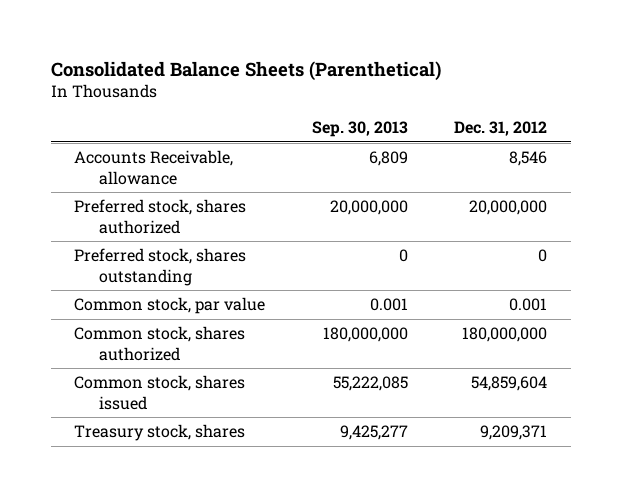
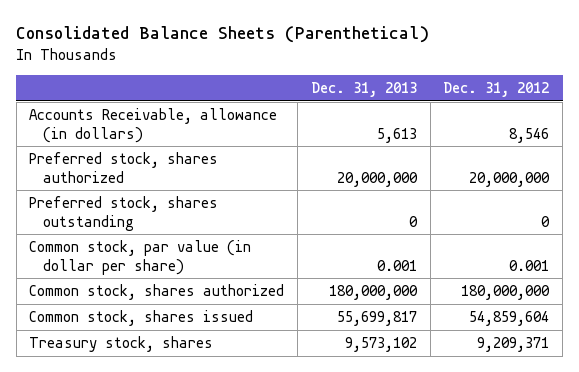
- | Sep. 30, 2013 | Dec. 31, 2012
+ | Dec. 31, 2013 | Dec. 31, 2012
- Accounts Receivable, allowance | 6,809 | 8,546
+ Accounts Receivable, allowance (in dollars) | 5,613 | 8,546
- Common stock, par value | 0.001 | 0.001
+ Common stock, par value (in dollar per share) | 0.001 | 0.001

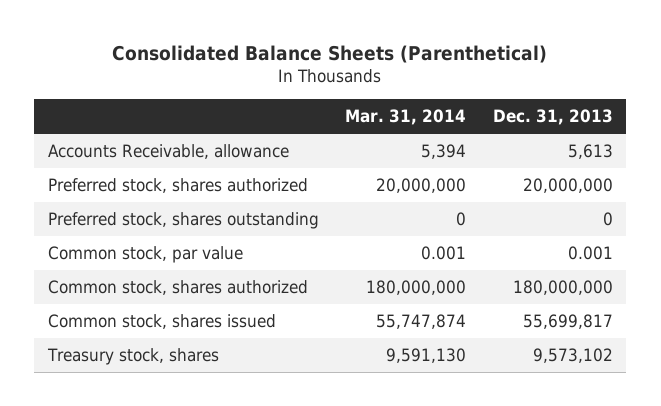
- | Dec. 31, 2013 | Dec. 31, 2012
+ | Mar. 31, 2014 | Dec. 31, 2013
- Accounts Receivable, allowance (in dollars) | 5,613 | 8,546
+ Accounts Receivable, allowance | 5,394 | 5,613
- Common stock, par value (in dollar per share) | 0.001 | 0.001
+ Common stock, par value | 0.001 | 0.001

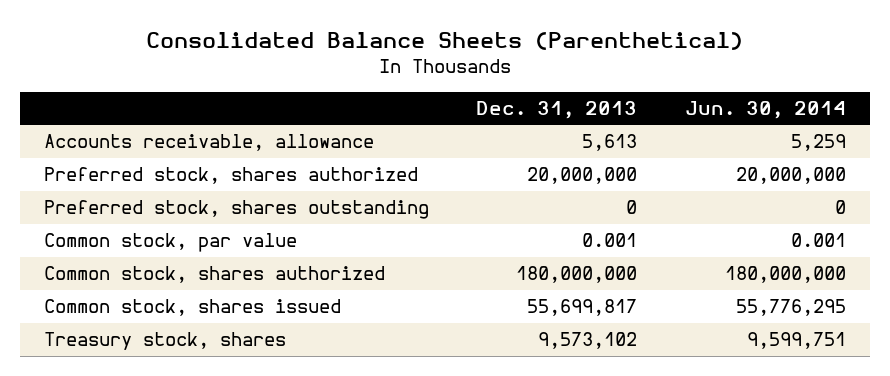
- | Mar. 31, 2014 | Dec. 31, 2013
+ | Dec. 31, 2013 | Jun. 30, 2014
- Accounts Receivable, allowance | 5,394 | 5,613
+ Accounts receivable, allowance | 5,613 | 5,259

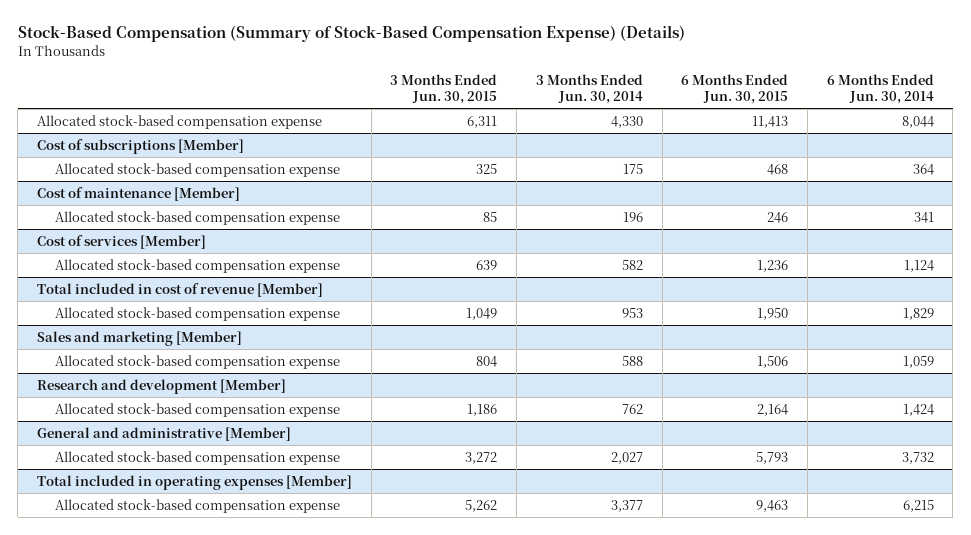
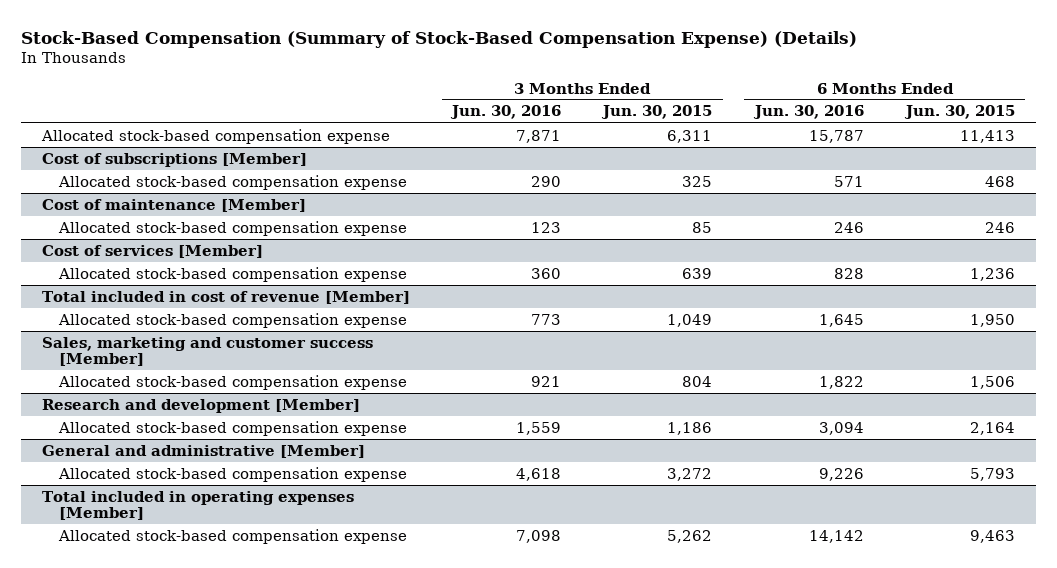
- | 3 Months Ended Jun. 30, 2015 | 3 Months Ended Jun. 30, 2014 | 6 Months Ended Jun. 30, 2015 | 6 Months Ended Jun. 30, 2014
+ | 3 Months Ended Jun. 30, 2016 | 3 Months Ended Jun. 30, 2015 | 6 Months Ended Jun. 30, 2016 | 6 Months Ended Jun. 30, 2015
- Sales and marketing [Member]
+ Sales, marketing and customer success [Member]

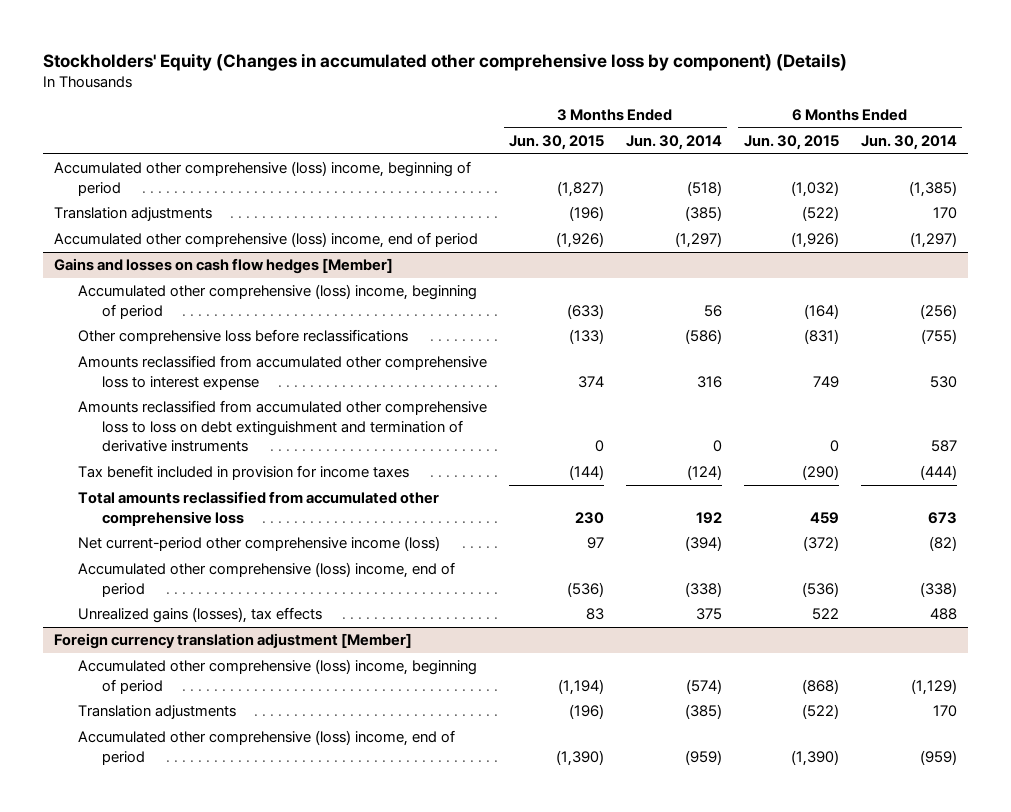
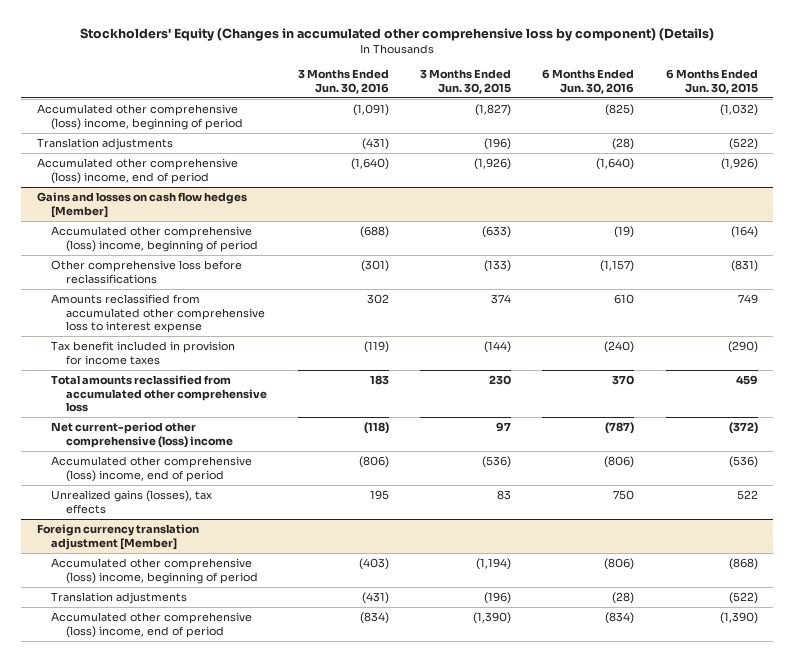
- | 3 Months Ended Jun. 30, 2015 | 3 Months Ended Jun. 30, 2014 | 6 Months Ended Jun. 30, 2015 | 6 Months Ended Jun. 30, 2014
+ | 3 Months Ended Jun. 30, 2016 | 3 Months Ended Jun. 30, 2015 | 6 Months Ended Jun. 30, 2016 | 6 Months Ended Jun. 30, 2015
@ Gains and losses on cash flow hedges [Member]
- Amounts reclassified from accumulated other comprehensive loss to loss on debt extinguishment and termination of derivative instruments | 0 | 0 | 0 | 587
- Net current-period other comprehensive income (loss) | 97 | (394) | (372) | (82)
+ Net current-period other comprehensive (loss) income | (118) | 97 | (787) | (372)

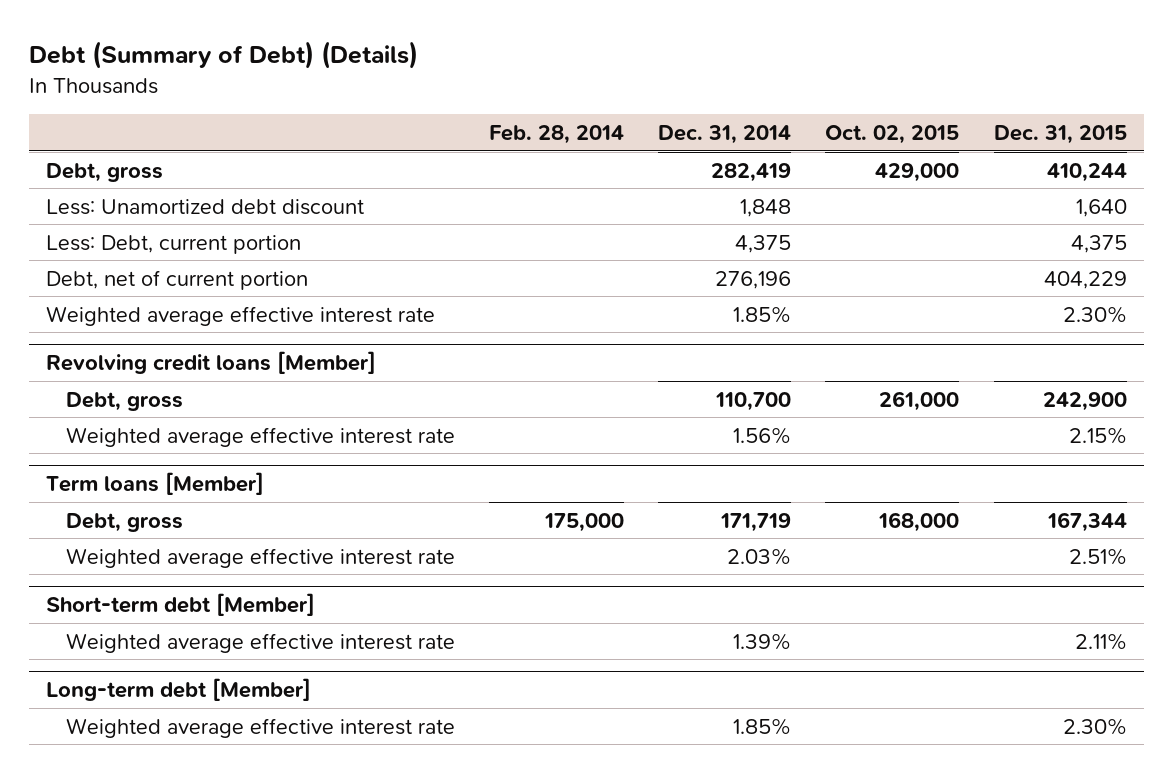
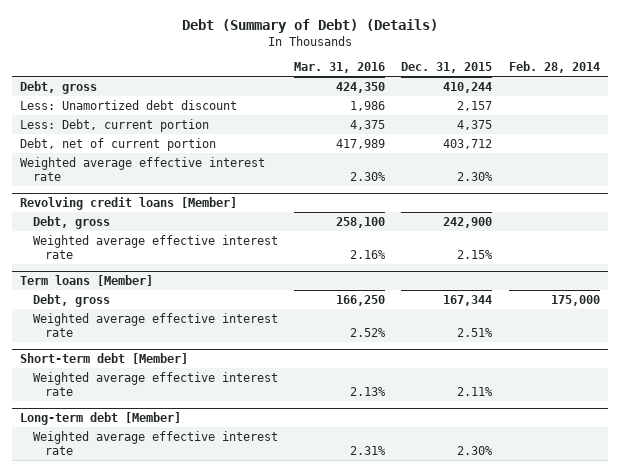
- | Feb. 28, 2014 | Dec. 31, 2014 | Oct. 02, 2015 | Dec. 31, 2015
+ | Mar. 31, 2016 | Dec. 31, 2015 | Feb. 28, 2014
- Less: Unamortized debt discount | | 1,848 | | 1,640
+ Less: Unamortized debt discount | 1,986 | 2,157 |
- Debt, net of current portion | | 276,196 | | 404,229
+ Debt, net of current portion | 417,989 | 403,712 |

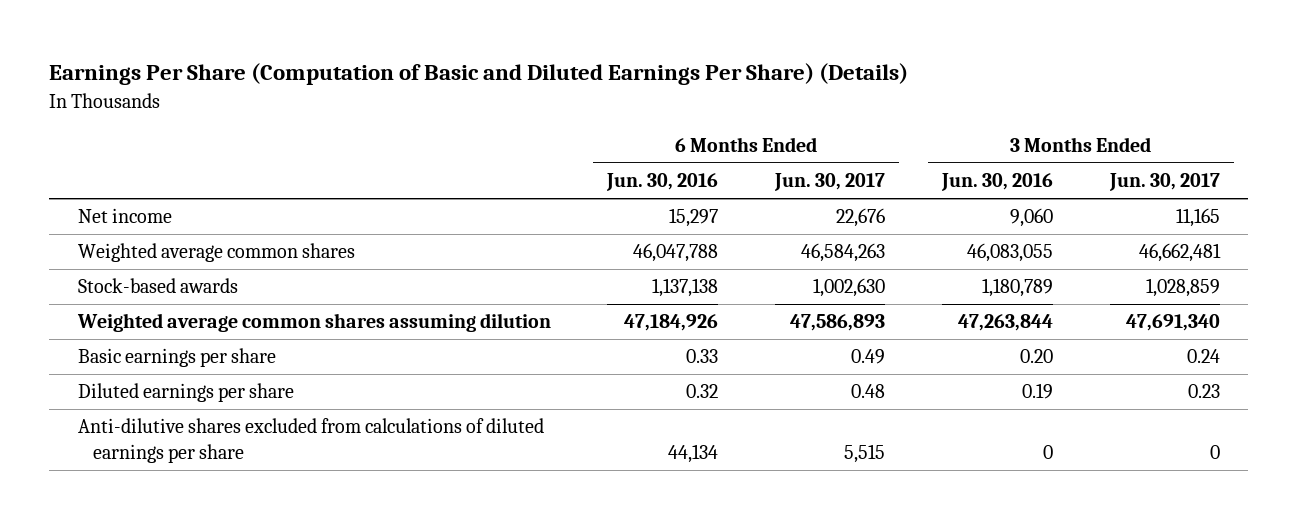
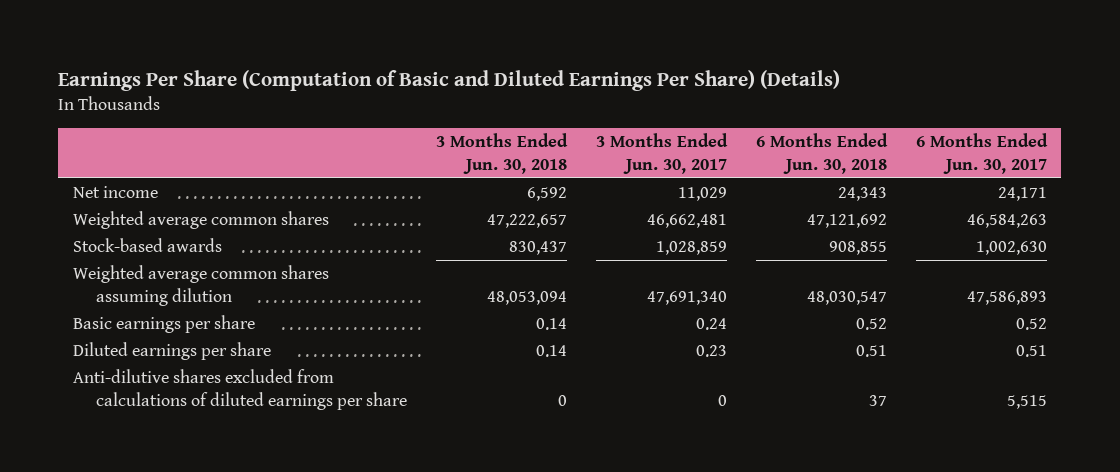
- | 6 Months Ended Jun. 30, 2016 | 6 Months Ended Jun. 30, 2017 | 3 Months Ended Jun. 30, 2016 | 3 Months Ended Jun. 30, 2017
+ | 3 Months Ended Jun. 30, 2018 | 3 Months Ended Jun. 30, 2017 | 6 Months Ended Jun. 30, 2018 | 6 Months Ended Jun. 30, 2017
- Net income | 15,297 | 22,676 | 9,060 | 11,165
+ Net income | 6,592 | 11,029 | 24,343 | 24,171
- Basic earnings per share | 0.33 | 0.49 | 0.20 | 0.24
- Diluted earnings per share | 0.32 | 0.48 | 0.19 | 0.23
+ Basic earnings per share | 0.14 | 0.24 | 0.52 | 0.52
+ Diluted earnings per share | 0.14 | 0.23 | 0.51 | 0.51

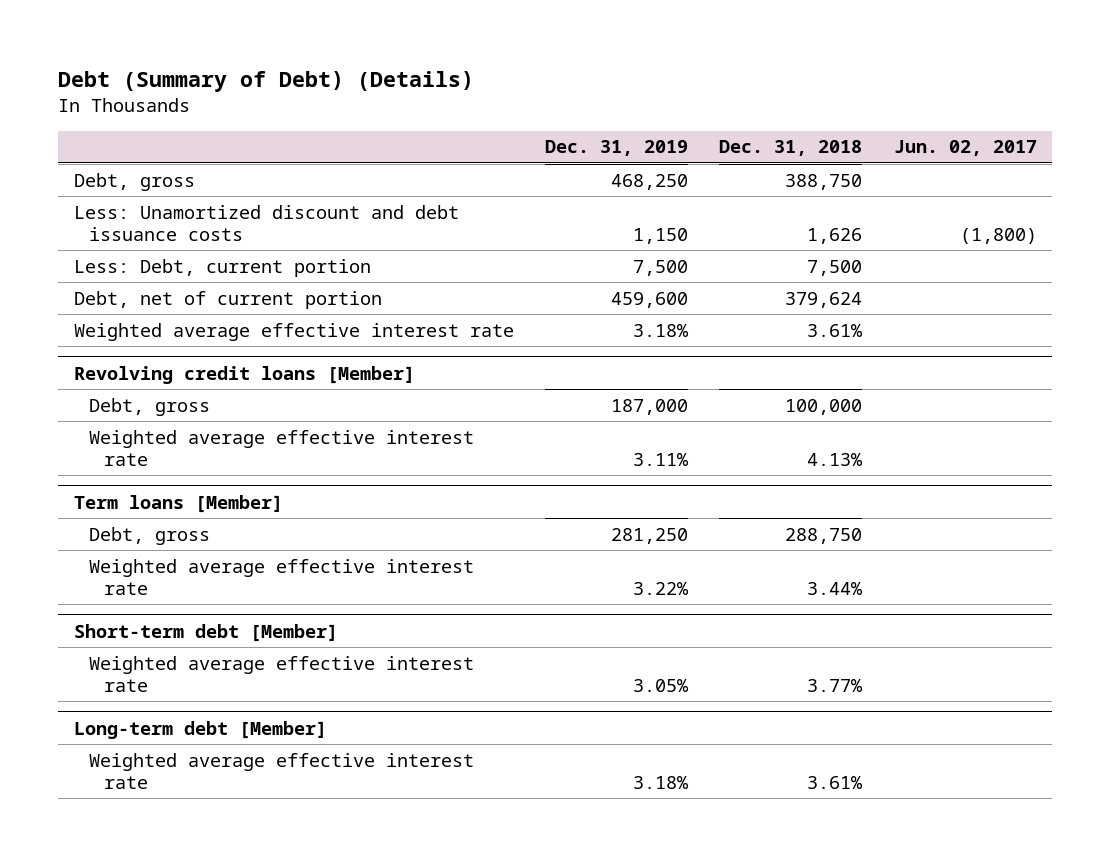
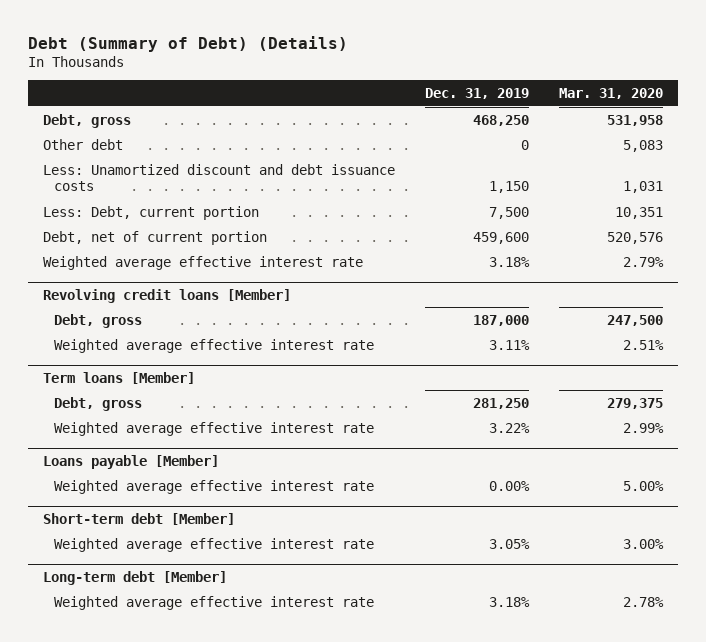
- | Dec. 31, 2019 | Dec. 31, 2018 | Jun. 02, 2017
+ | Dec. 31, 2019 | Mar. 31, 2020
+ Other debt | 0 | 5,083
+ Loans payable [Member]
+ Weighted average effective interest rate | 0.00% | 5.00%

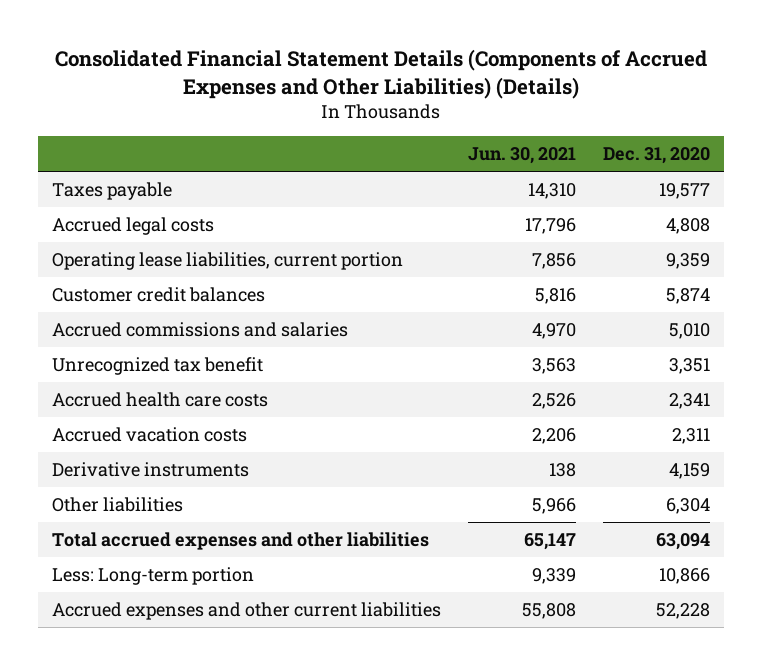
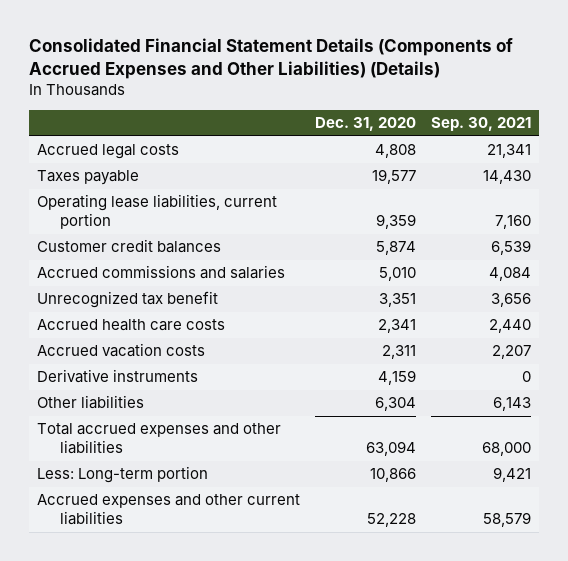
- | Jun. 30, 2021 | Dec. 31, 2020
+ | Dec. 31, 2020 | Sep. 30, 2021
moved down: Taxes payable | 19,577 | 14,430

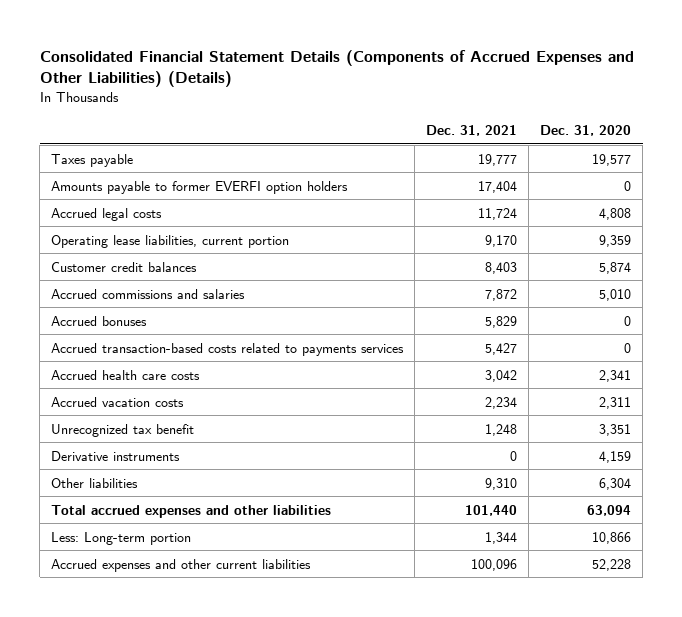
- | Dec. 31, 2020 | Sep. 30, 2021
+ | Dec. 31, 2021 | Dec. 31, 2020
+ Amounts payable to former EVERFI option holders | 17,404 | 0
moved down: Accrued legal costs | 11,724 | 4,808
+ Accrued bonuses | 5,829 | 0
+ Accrued transaction-based costs related to payments services | 5,427 | 0
moved down: Unrecognized tax benefit | 1,248 | 3,351

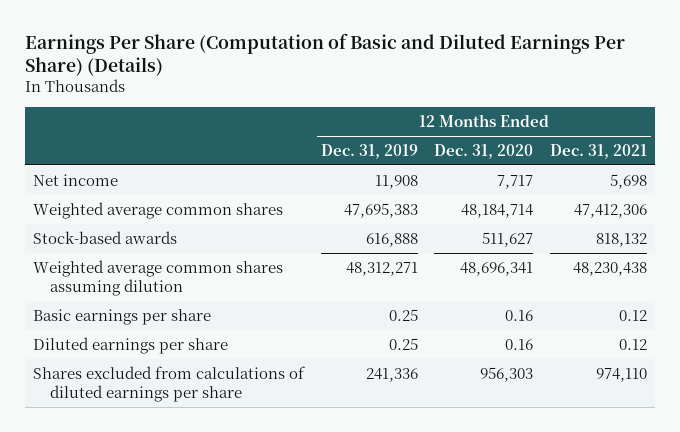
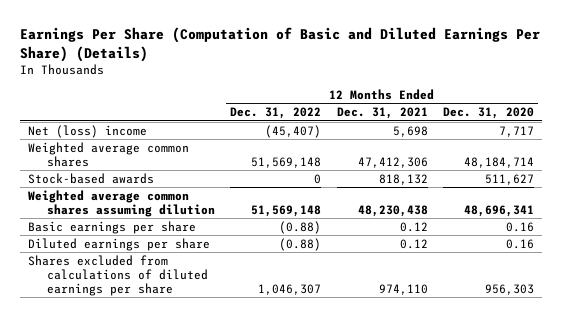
- | 12 Months Ended Dec. 31, 2019 | 12 Months Ended Dec. 31, 2020 | 12 Months Ended Dec. 31, 2021
+ | 12 Months Ended Dec. 31, 2022 | 12 Months Ended Dec. 31, 2021 | 12 Months Ended Dec. 31, 2020
- Net income | 11,908 | 7,717 | 5,698
+ Net (loss) income | (45,407) | 5,698 | 7,717

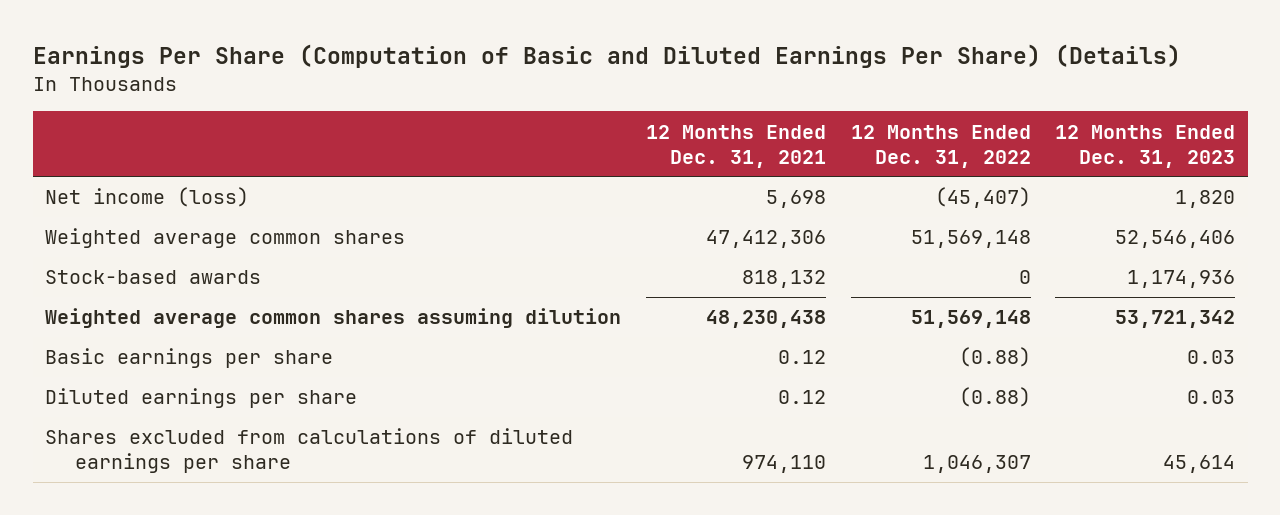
- | 12 Months Ended Dec. 31, 2022 | 12 Months Ended Dec. 31, 2021 | 12 Months Ended Dec. 31, 2020
+ | 12 Months Ended Dec. 31, 2021 | 12 Months Ended Dec. 31, 2022 | 12 Months Ended Dec. 31, 2023
- Net (loss) income | (45,407) | 5,698 | 7,717
+ Net income (loss) | 5,698 | (45,407) | 1,820

